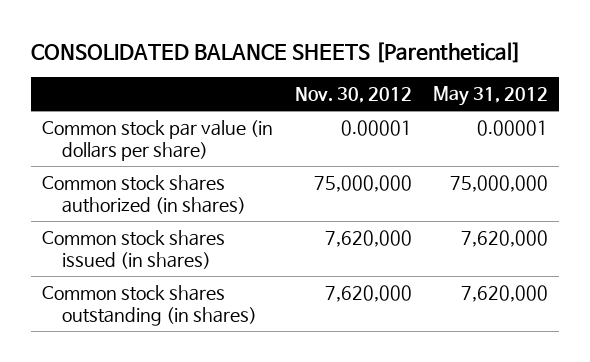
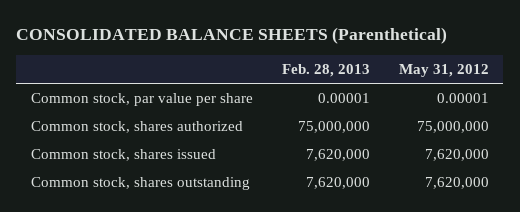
- CONSOLIDATED BALANCE SHEETS [Parenthetical]
+ CONSOLIDATED BALANCE SHEETS (Parenthetical)
- | Nov. 30, 2012 | May 31, 2012
+ | Feb. 28, 2013 | May 31, 2012
- Common stock par value (in dollars per share) | 0.00001 | 0.00001
- Common stock shares authorized (in shares) | 75,000,000 | 75,000,000
- Common stock shares issued (in shares) | 7,620,000 | 7,620,000
- Common stock shares outstanding (in shares) | 7,620,000 | 7,620,000
+ Common stock, par value per share | 0.00001 | 0.00001
+ Common stock, shares authorized | 75,000,000 | 75,000,000
+ Common stock, shares issued | 7,620,000 | 7,620,000
+ Common stock, shares outstanding | 7,620,000 | 7,620,000

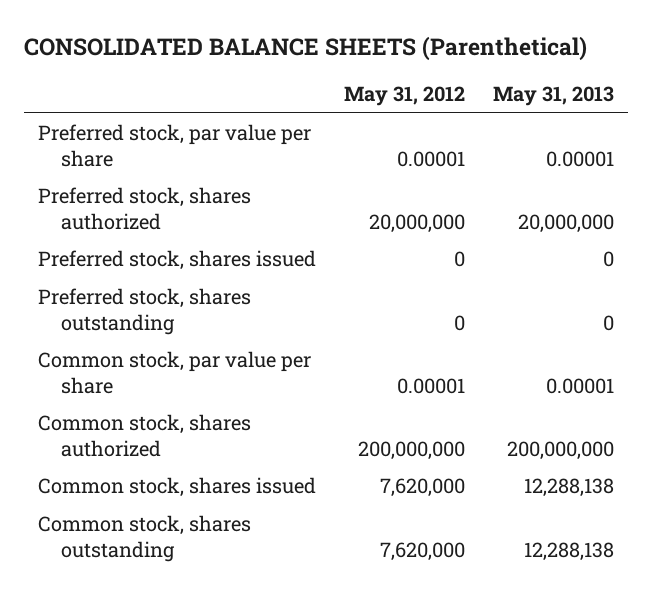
- | Feb. 28, 2013 | May 31, 2012
+ | May 31, 2012 | May 31, 2013
+ Preferred stock, par value per share | 0.00001 | 0.00001
+ Preferred stock, shares authorized | 20,000,000 | 20,000,000
+ Preferred stock, shares issued | 0 | 0
+ Preferred stock, shares outstanding | 0 | 0
- Common stock, shares authorized | 75,000,000 | 75,000,000
+ Common stock, shares authorized | 200,000,000 | 200,000,000

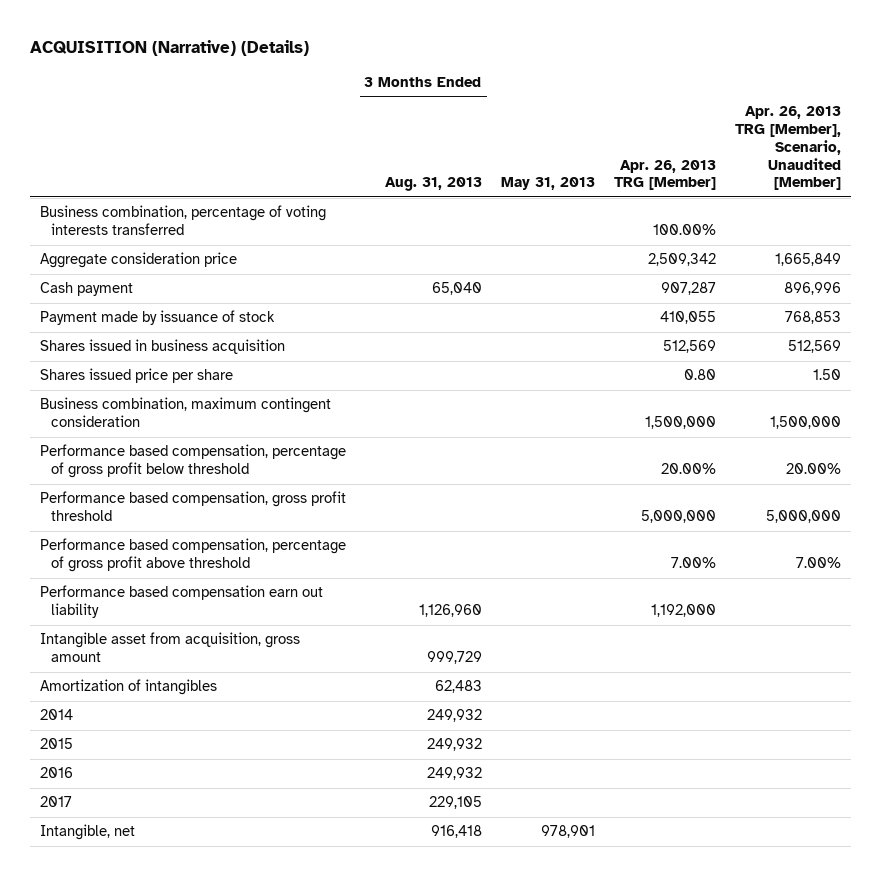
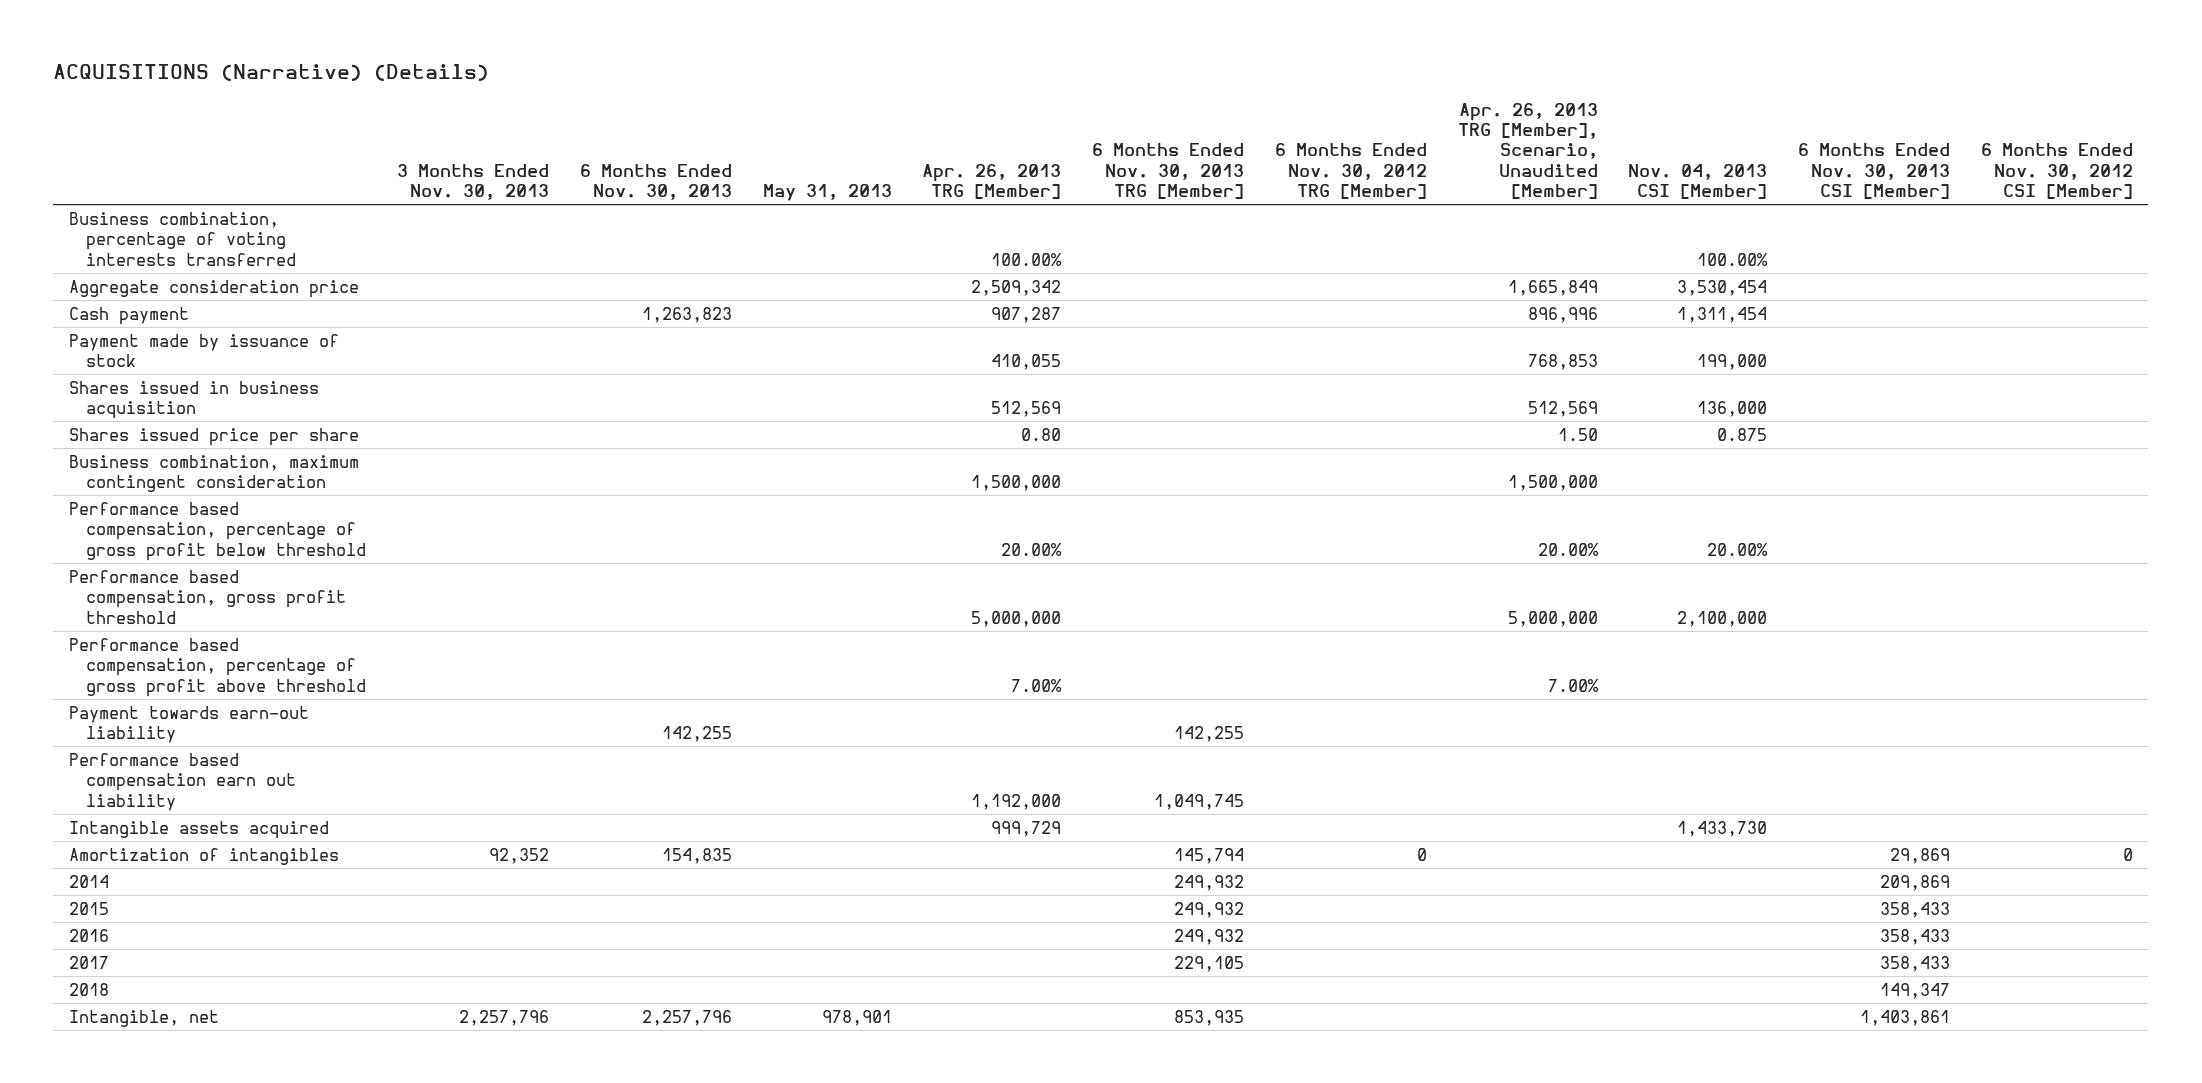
- ACQUISITION (Narrative) (Details)
+ ACQUISITIONS (Narrative) (Details)
- | 3 Months Ended Aug. 31, 2013 | May 31, 2013 | Apr. 26, 2013 TRG [Member] | Apr. 26, 2013 TRG [Member], Scenario, Unaudited [Member]
+ | 3 Months Ended Nov. 30, 2013 | 6 Months Ended Nov. 30, 2013 | May 31, 2013 | Apr. 26, 2013 TRG [Member] | 6 Months Ended Nov. 30, 2013 TRG [Member] | 6 Months Ended Nov. 30, 2012 TRG [Member] | Apr. 26, 2013 TRG [Member], Scenario, Unaudited [Member] | Nov. 04, 2013 CSI [Member] | 6 Months Ended Nov. 30, 2013 CSI [Member] | 6 Months Ended Nov. 30, 2012 CSI [Member]
+ Payment towards earn-out liability | | 142,255 | | | 142,255 | | | | |
- Intangible asset from acquisition, gross amount | 999,729 | | |
+ Intangible assets acquired | | | | 999,729 | | | | 1,433,730 | |
+ 2018 | | | | | | | | | 149,347 |

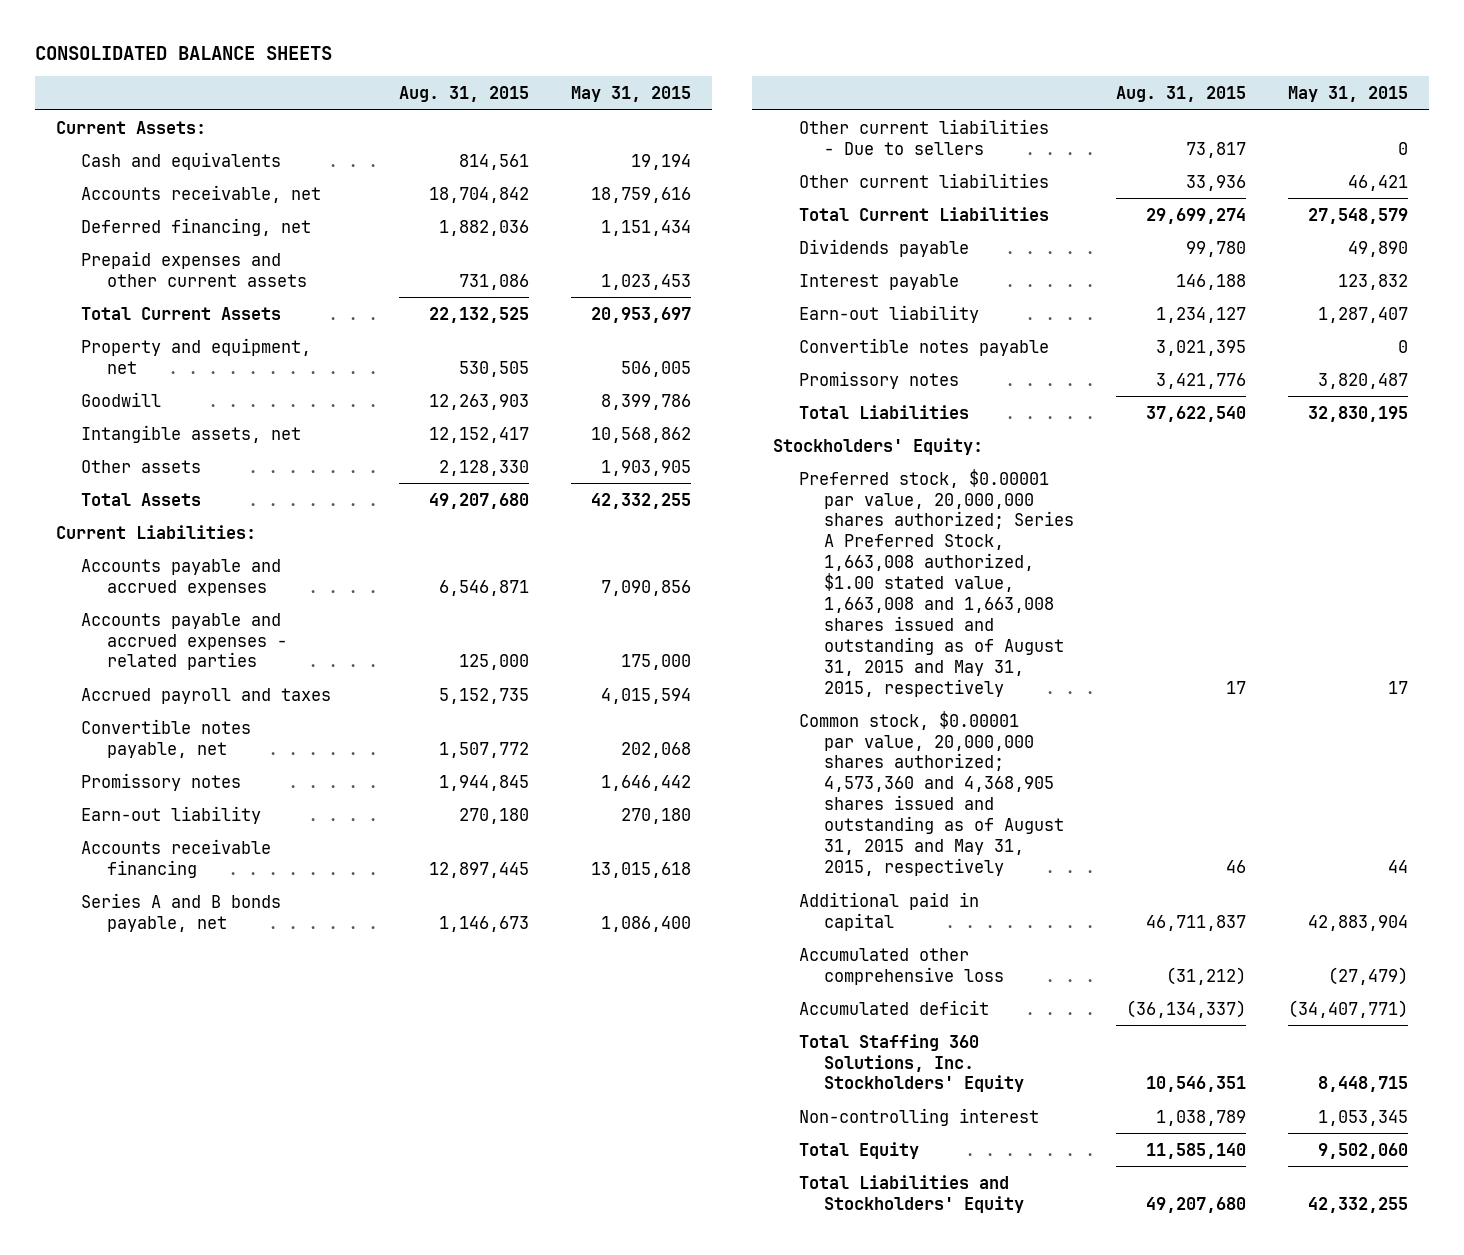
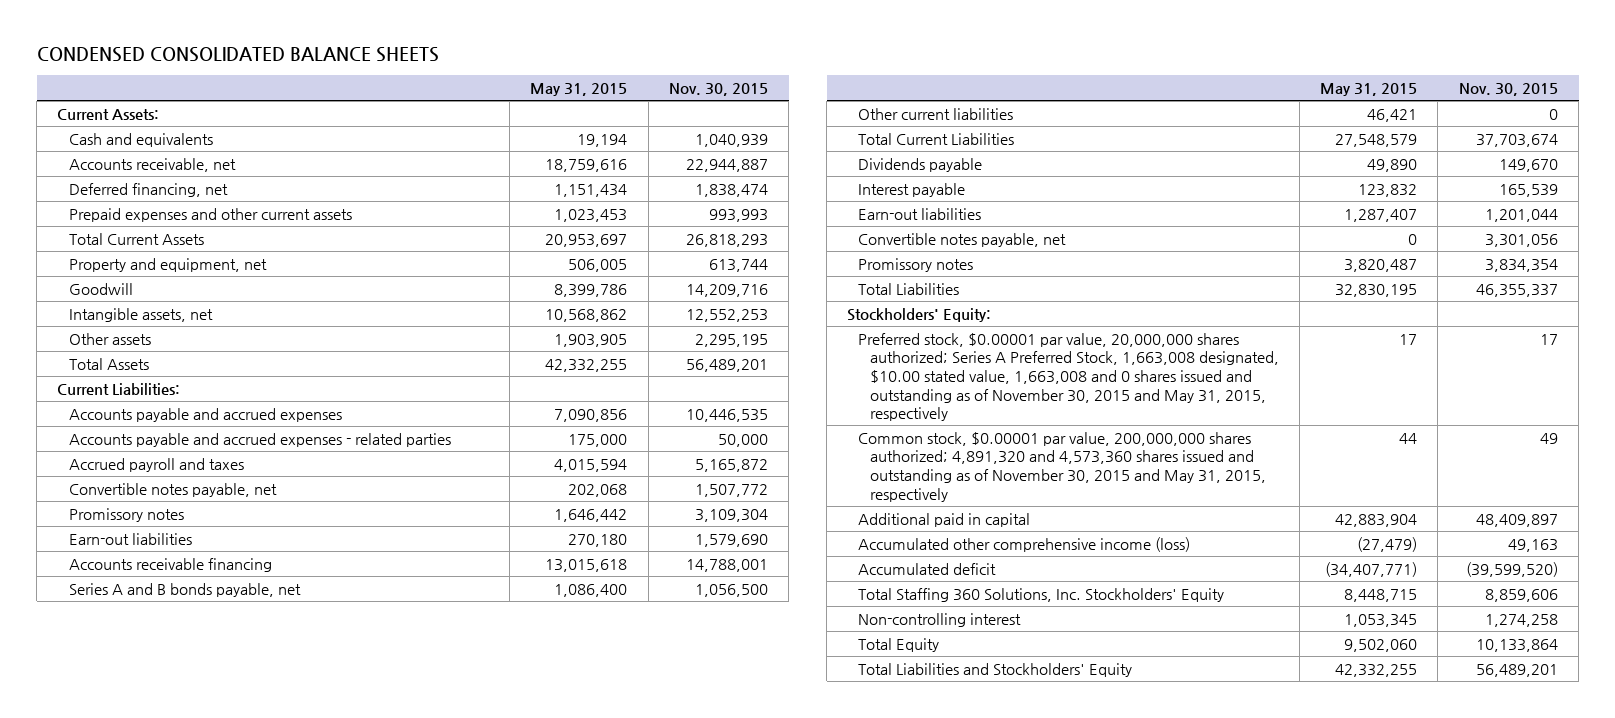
- CONSOLIDATED BALANCE SHEETS
+ CONDENSED CONSOLIDATED BALANCE SHEETS
- | Aug. 31, 2015 | May 31, 2015
+ | May 31, 2015 | Nov. 30, 2015
- Earn-out liability | 270,180 | 270,180
+ Earn-out liabilities | 270,180 | 1,579,690
- Other current liabilities - Due to sellers | 73,817 | 0
- Earn-out liability | 1,234,127 | 1,287,407
- Convertible notes payable | 3,021,395 | 0
+ Earn-out liabilities | 1,287,407 | 1,201,044
+ Convertible notes payable, net | 0 | 3,301,056
- Preferred stock, $0.00001 par value, 20,000,000 shares authorized; Series A Preferred Stock, 1,663,008 authorized, $1.00 stated value, 1,663,008 and 1,663,008 shares issued and outstanding as of August 31, 2015 and May 31, 2015, respectively | 17 | 17
- Common stock, $0.00001 par value, 20,000,000 shares authorized; 4,573,360 and 4,368,905 shares issued and outstanding as of August 31, 2015 and May 31, 2015, respectively | 46 | 44
+ Preferred stock, $0.00001 par value, 20,000,000 shares authorized; Series A Preferred Stock, 1,663,008 designated, $10.00 stated value, 1,663,008 and 0 shares issued and outstanding as of November 30, 2015 and May 31, 2015, respectively | 17 | 17
+ Common stock, $0.00001 par value, 200,000,000 shares authorized; 4,891,320 and 4,573,360 shares issued and outstanding as of November 30, 2015 and May 31, 2015, respectively | 44 | 49
- Accumulated other comprehensive loss | (31,212) | (27,479)
+ Accumulated other comprehensive income (loss) | (27,479) | 49,163

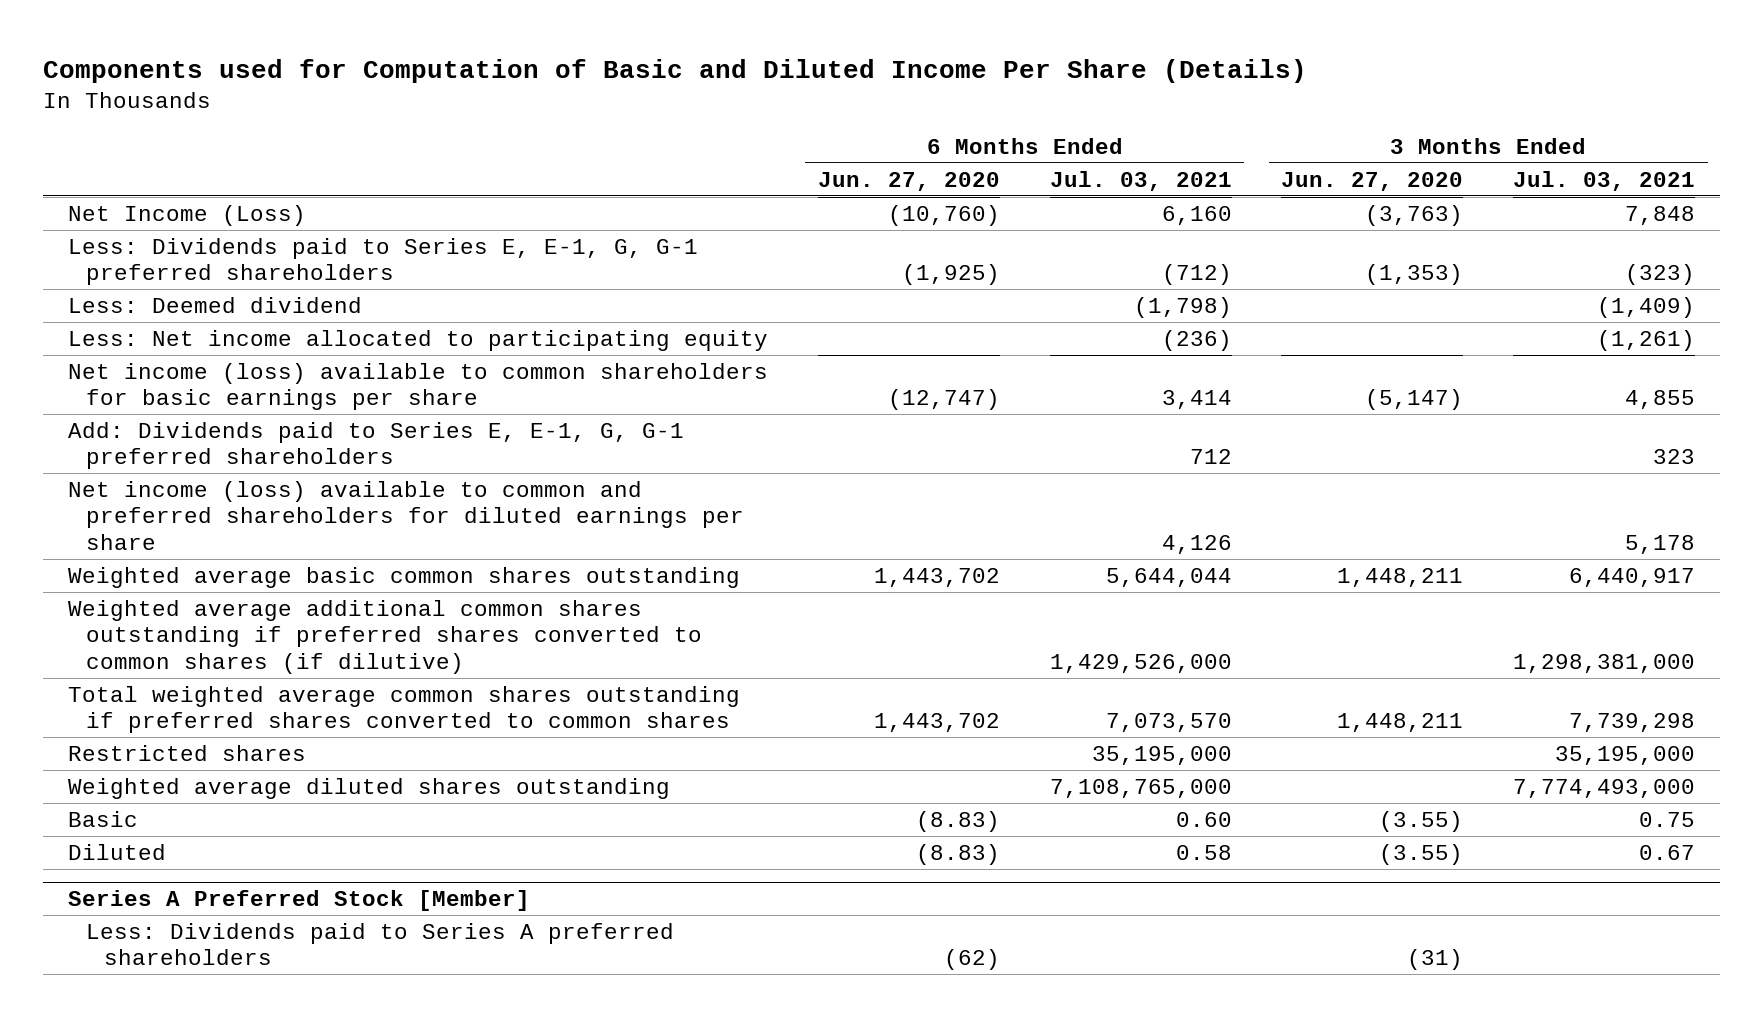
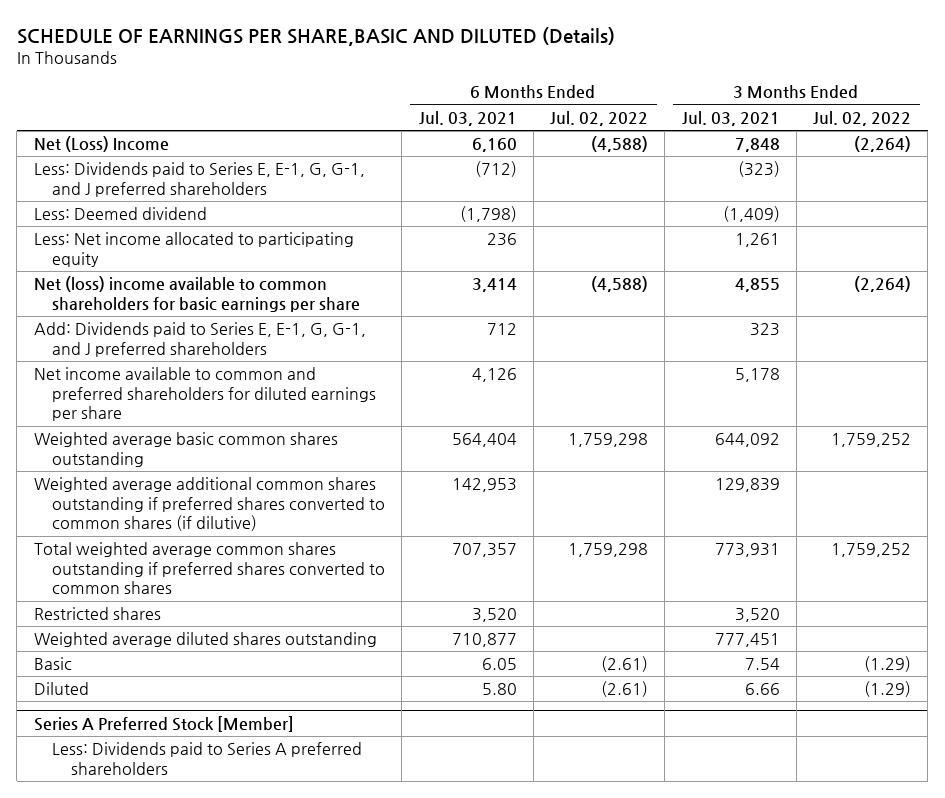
- Components used for Computation of Basic and Diluted Income Per Share (Details)
+ SCHEDULE OF EARNINGS PER SHARE,BASIC AND DILUTED (Details)
- | 6 Months Ended Jun. 27, 2020 | 6 Months Ended Jul. 03, 2021 | 3 Months Ended Jun. 27, 2020 | 3 Months Ended Jul. 03, 2021
+ | 6 Months Ended Jul. 03, 2021 | 6 Months Ended Jul. 02, 2022 | 3 Months Ended Jul. 03, 2021 | 3 Months Ended Jul. 02, 2022
- Net Income (Loss) | (10,760) | 6,160 | (3,763) | 7,848
- Less: Dividends paid to Series E, E-1, G, G-1 preferred shareholders | (1,925) | (712) | (1,353) | (323)
+ Net (Loss) Income | 6,160 | (4,588) | 7,848 | (2,264)
+ Less: Dividends paid to Series E, E-1, G, G-1, and J preferred shareholders | (712) | | (323) |
- Less: Net income allocated to participating equity | | (236) | | (1,261)
- Net income (loss) available to common shareholders for basic earnings per share | (12,747) | 3,414 | (5,147) | 4,855
- Add: Dividends paid to Series E, E-1, G, G-1 preferred shareholders | | 712 | | 323
- Net income (loss) available to common and preferred shareholders for diluted earnings per share | | 4,126 | | 5,178
- Weighted average basic common shares outstanding | 1,443,702 | 5,644,044 | 1,448,211 | 6,440,917
- Weighted average additional common shares outstanding if preferred shares converted to common shares (if dilutive) | | 1,429,526,000 | | 1,298,381,000
- Total weighted average common shares outstanding if preferred shares converted to common shares | 1,443,702 | 7,073,570 | 1,448,211 | 7,739,298
- Restricted shares | | 35,195,000 | | 35,195,000
- Weighted average diluted shares outstanding | | 7,108,765,000 | | 7,774,493,000
- Basic | (8.83) | 0.60 | (3.55) | 0.75
- Diluted | (8.83) | 0.58 | (3.55) | 0.67
+ Less: Net income allocated to participating equity | 236 | | 1,261 |
+ Net (loss) income available to common shareholders for basic earnings per share | 3,414 | (4,588) | 4,855 | (2,264)
+ Add: Dividends paid to Series E, E-1, G, G-1, and J preferred shareholders | 712 | | 323 |
+ Net income available to common and preferred shareholders for diluted earnings per share | 4,126 | | 5,178 |
+ Weighted average basic common shares outstanding | 564,404 | 1,759,298 | 644,092 | 1,759,252
+ Weighted average additional common shares outstanding if preferred shares converted to common shares (if dilutive) | 142,953 | | 129,839 |
+ Total weighted average common shares outstanding if preferred shares converted to common shares | 707,357 | 1,759,298 | 773,931 | 1,759,252
+ Restricted shares | 3,520 | | 3,520 |
+ Weighted average diluted shares outstanding | 710,877 | | 777,451 |
+ Basic | 6.05 | (2.61) | 7.54 | (1.29)
+ Diluted | 5.80 | (2.61) | 6.66 | (1.29)

